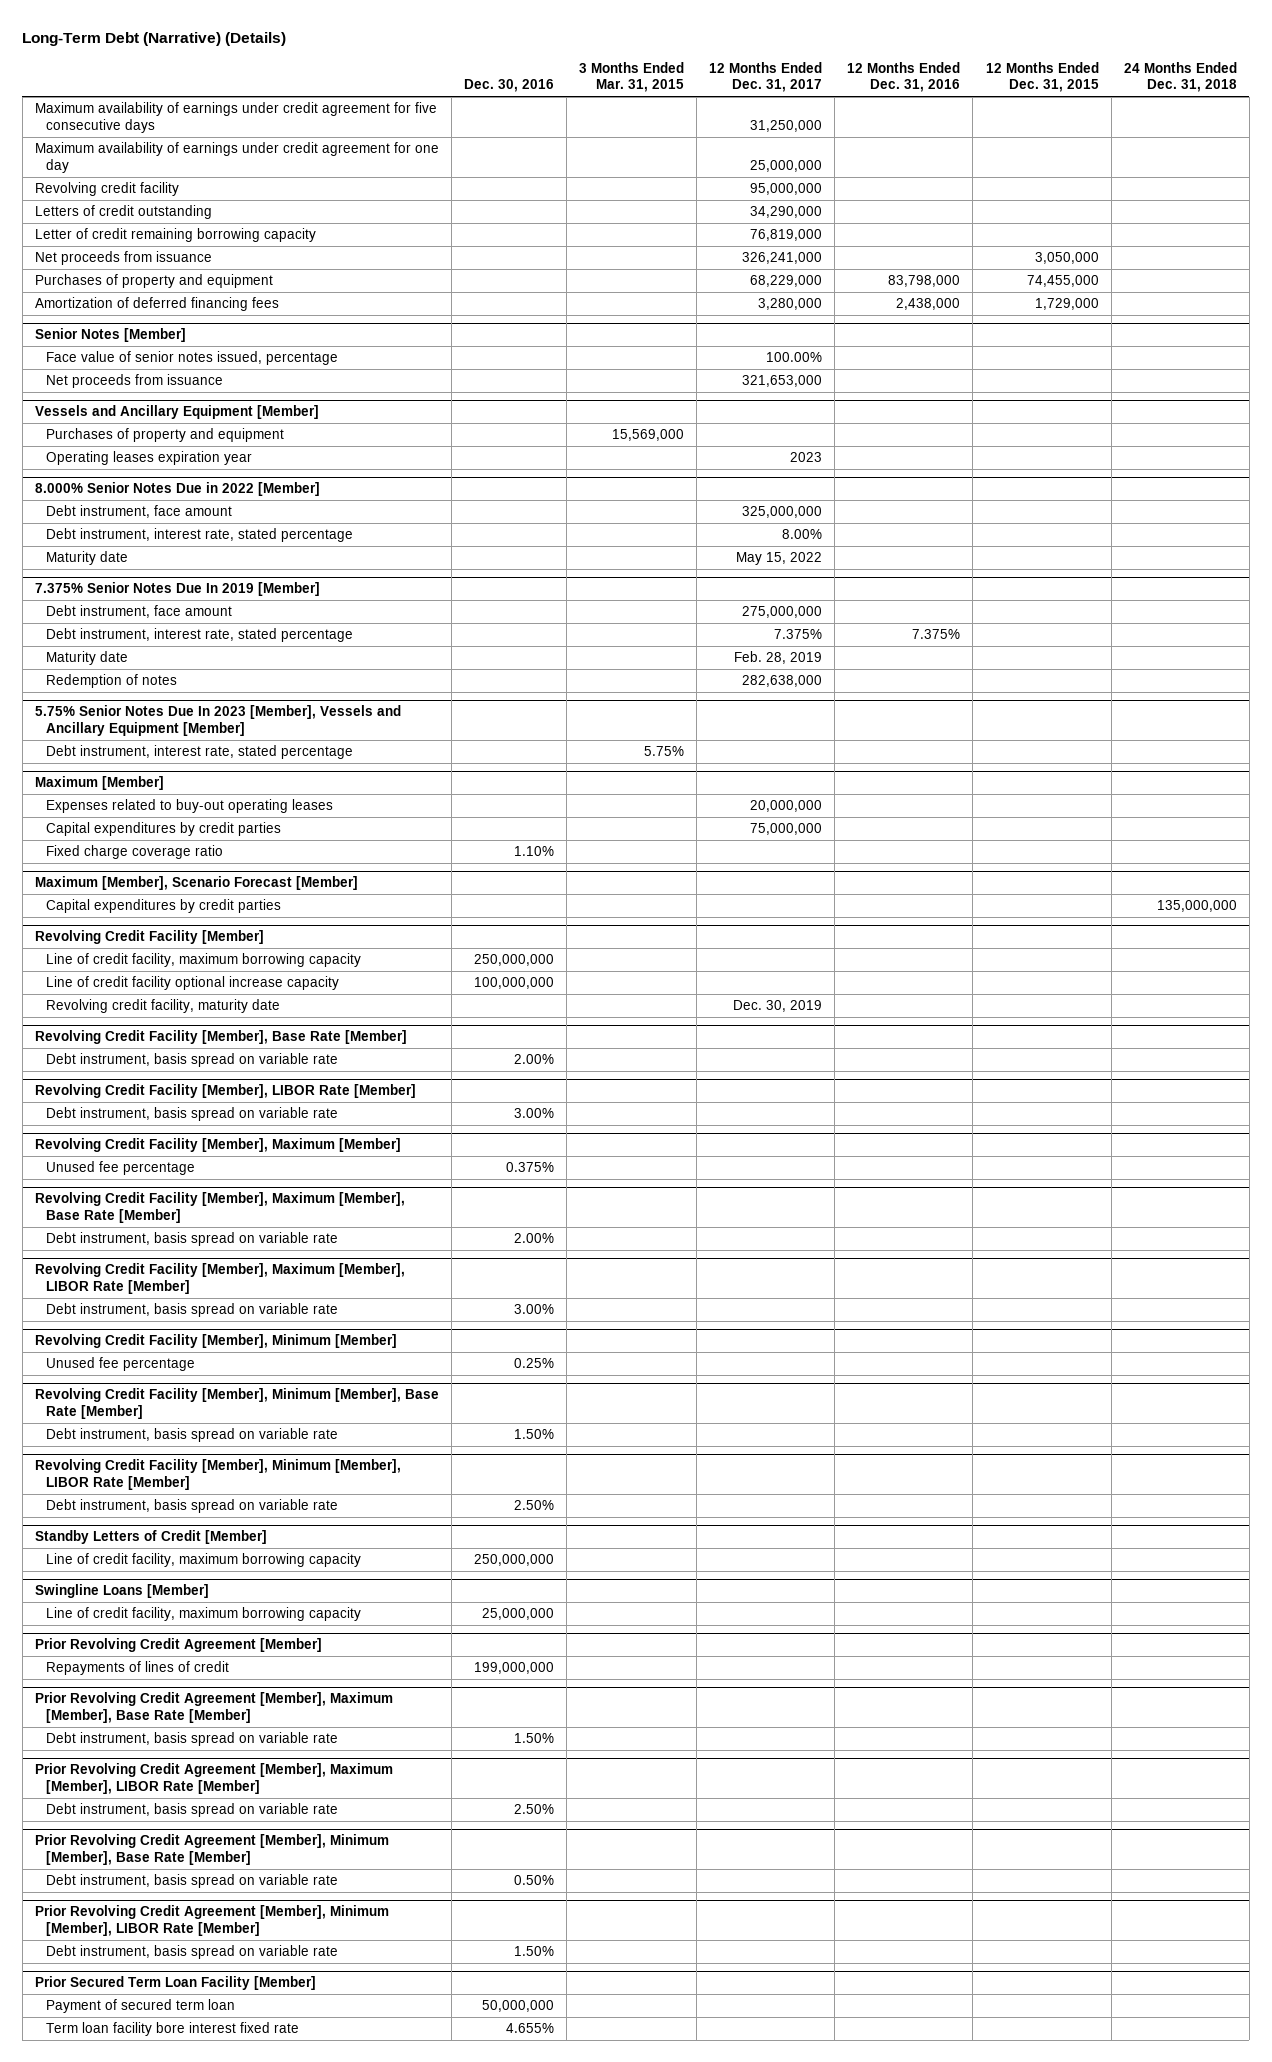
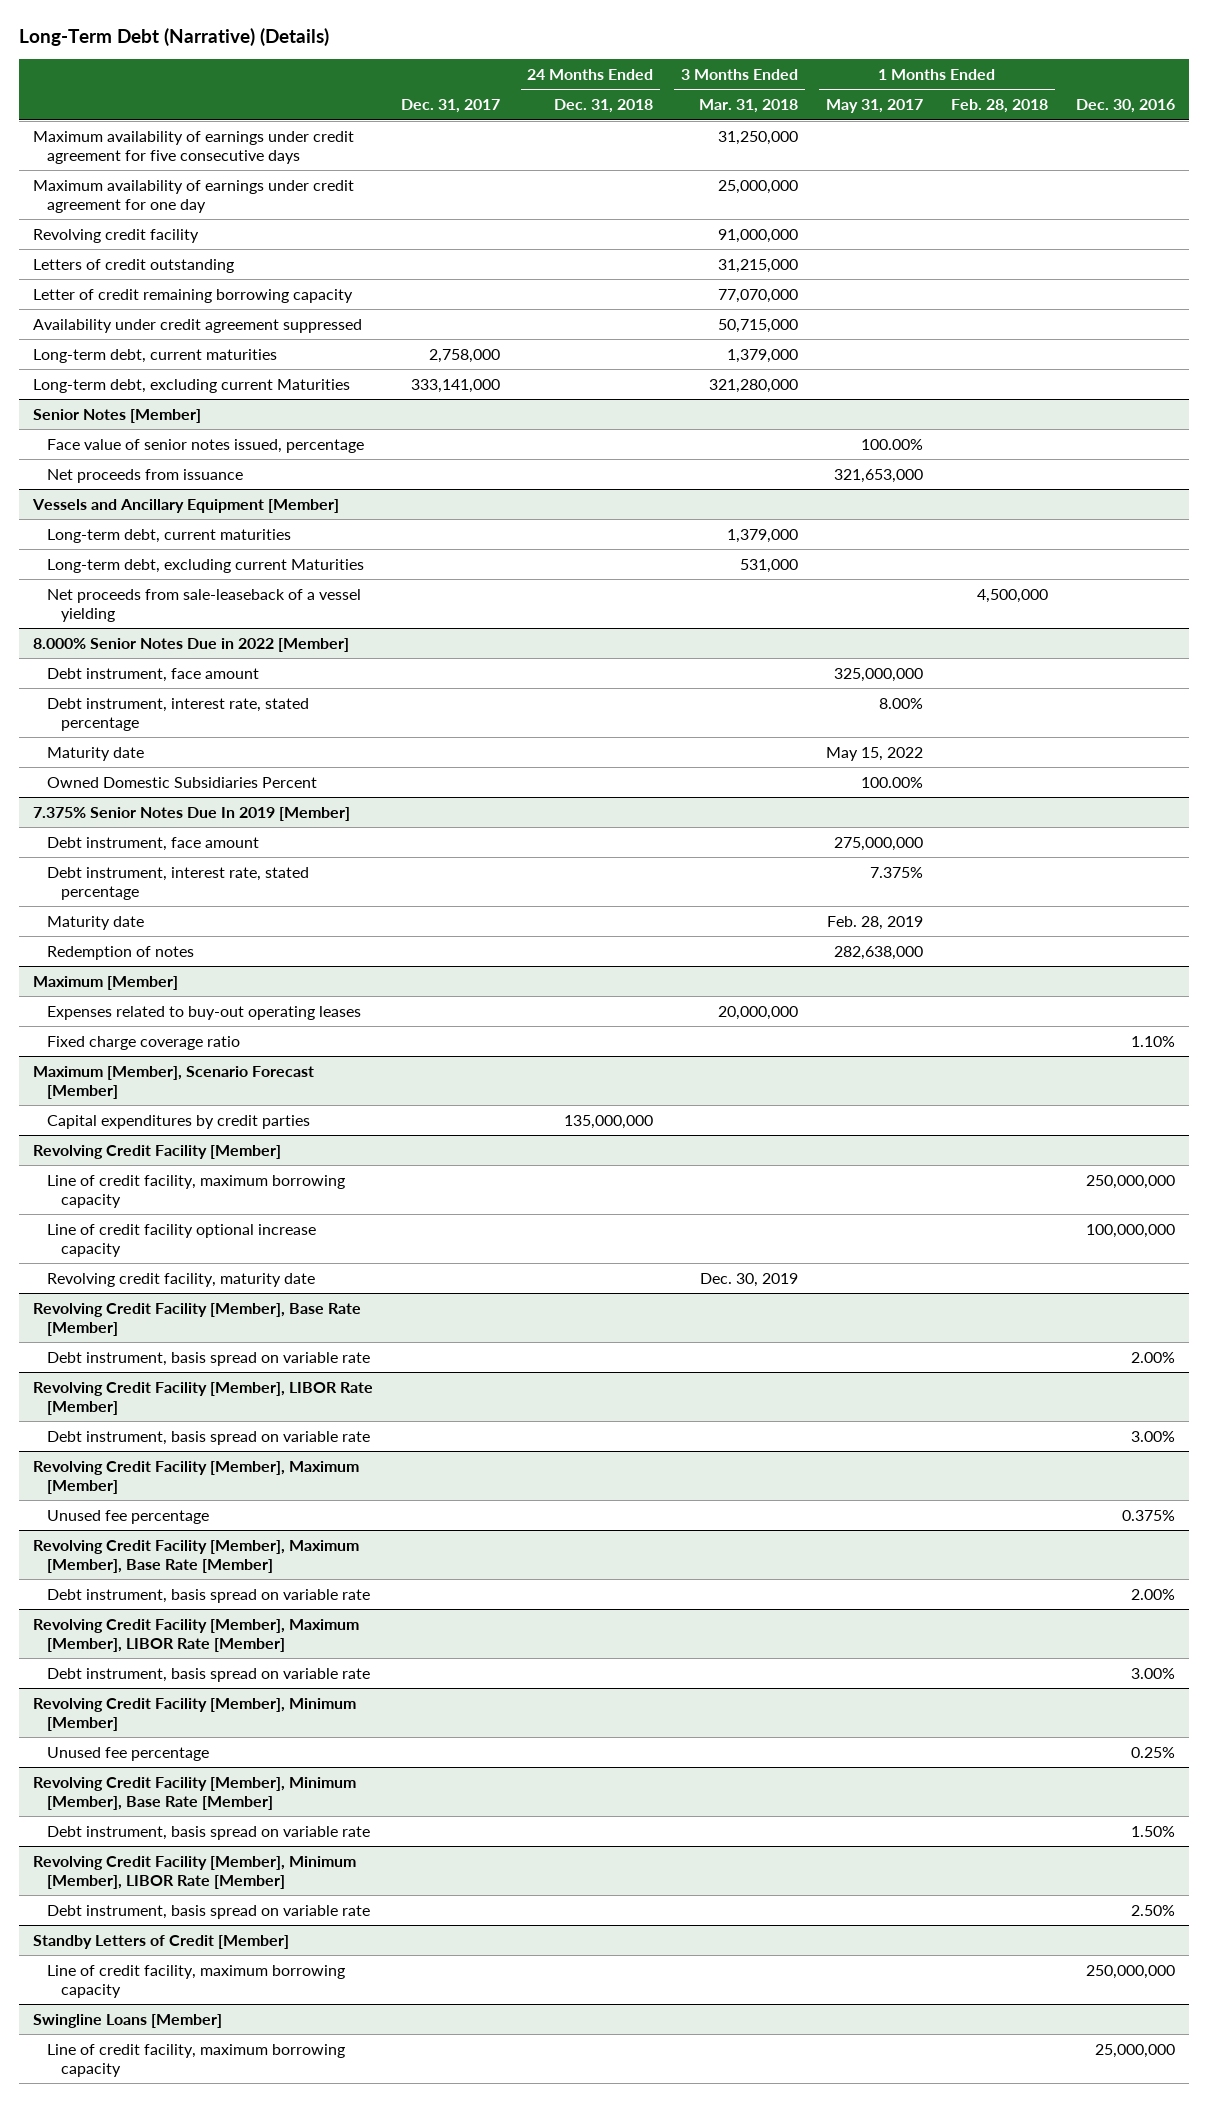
- | Dec. 30, 2016 | 3 Months Ended Mar. 31, 2015 | 12 Months Ended Dec. 31, 2017 | 12 Months Ended Dec. 31, 2016 | 12 Months Ended Dec. 31, 2015 | 24 Months Ended Dec. 31, 2018
+ | Dec. 31, 2017 | 24 Months Ended Dec. 31, 2018 | 3 Months Ended Mar. 31, 2018 | 1 Months Ended May 31, 2017 | 1 Months Ended Feb. 28, 2018 | Dec. 30, 2016
- Net proceeds from issuance | | | 326,241,000 | | 3,050,000 |
- Purchases of property and equipment | | | 68,229,000 | 83,798,000 | 74,455,000 |
- Amortization of deferred financing fees | | | 3,280,000 | 2,438,000 | 1,729,000 |
+ Availability under credit agreement suppressed | | | 50,715,000 | | |
+ Long-term debt, current maturities | 2,758,000 | | 1,379,000 | | |
+ Long-term debt, excluding current Maturities | 333,141,000 | | 321,280,000 | | |
@ Vessels and Ancillary Equipment [Member]
- Purchases of property and equipment | | 15,569,000 | | | |
- Operating leases expiration year | | | 2023 | | |
+ Long-term debt, current maturities | | | 1,379,000 | | |
+ Long-term debt, excluding current Maturities | | | 531,000 | | |
+ Net proceeds from sale-leaseback of a vessel yielding | | | | | 4,500,000 |
@ 8.000% Senior Notes Due in 2022 [Member]
+ Owned Domestic Subsidiaries Percent | | | | 100.00% | |
- 5.75% Senior Notes Due In 2023 [Member], Vessels and Ancillary Equipment [Member]
- Debt instrument, interest rate, stated percentage | | 5.75% | | | |
@ Maximum [Member]
- Capital expenditures by credit parties | | | 75,000,000 | | |
- Prior Revolving Credit Agreement [Member]
- Repayments of lines of credit | 199,000,000 | | | | |
- Prior Revolving Credit Agreement [Member], Maximum [Member], Base Rate [Member]
- Debt instrument, basis spread on variable rate | 1.50% | | | | |
- Prior Revolving Credit Agreement [Member], Maximum [Member], LIBOR Rate [Member]
- Debt instrument, basis spread on variable rate | 2.50% | | | | |
- Prior Revolving Credit Agreement [Member], Minimum [Member], Base Rate [Member]
- Debt instrument, basis spread on variable rate | 0.50% | | | | |
- Prior Revolving Credit Agreement [Member], Minimum [Member], LIBOR Rate [Member]
- Debt instrument, basis spread on variable rate | 1.50% | | | | |
- Prior Secured Term Loan Facility [Member]
- Payment of secured term loan | 50,000,000 | | | | |
- Term loan facility bore interest fixed rate | 4.655% | | | | |

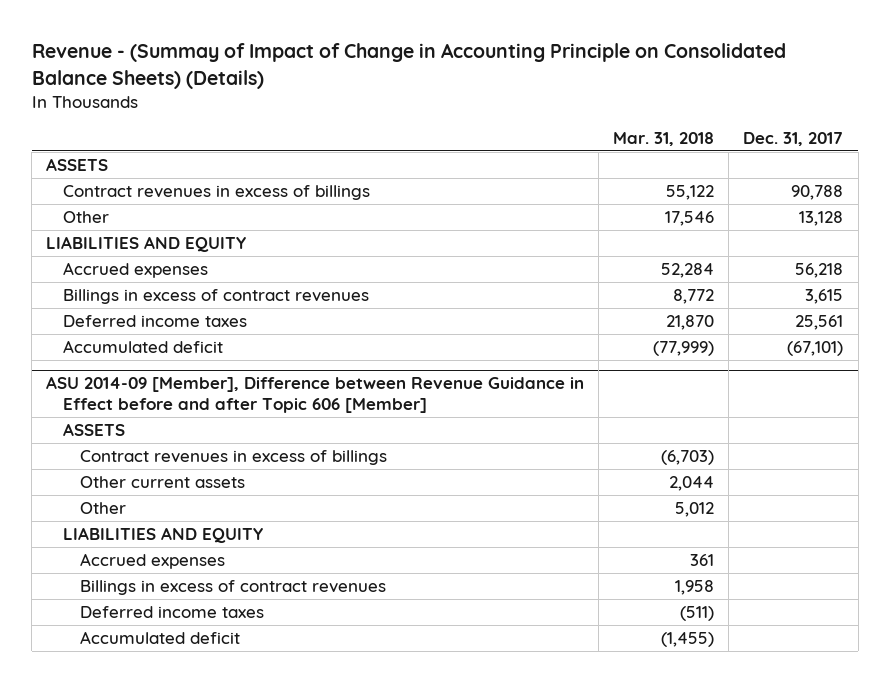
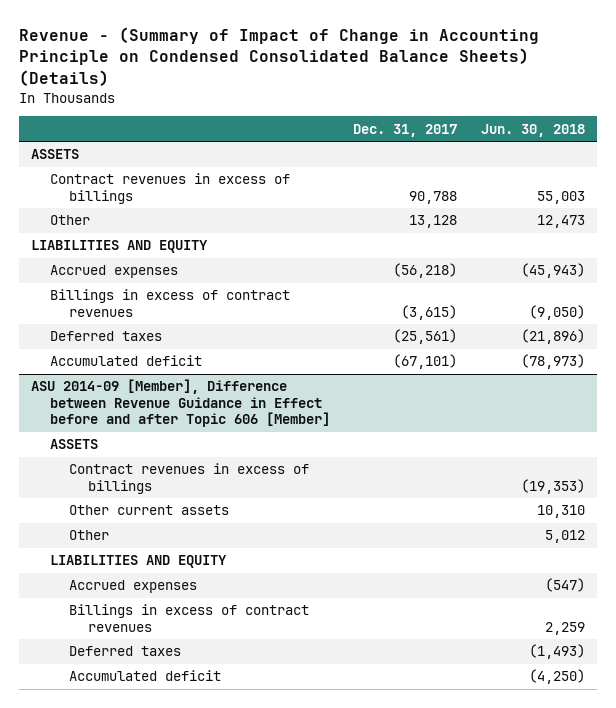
- Revenue - (Summay of Impact of Change in Accounting Principle on Consolidated Balance Sheets) (Details)
+ Revenue - (Summary of Impact of Change in Accounting Principle on Condensed Consolidated Balance Sheets) (Details)
- | Mar. 31, 2018 | Dec. 31, 2017
+ | Dec. 31, 2017 | Jun. 30, 2018
- Accrued expenses | 52,284 | 56,218
- Billings in excess of contract revenues | 8,772 | 3,615
- Deferred income taxes | 21,870 | 25,561
+ Accrued expenses | (56,218) | (45,943)
+ Billings in excess of contract revenues | (3,615) | (9,050)
+ Deferred taxes | (25,561) | (21,896)
@ ASU 2014-09 [Member], Difference between Revenue Guidance in Effect before and after Topic 606 [Member]
- Deferred income taxes | (511) |
+ Deferred taxes | | (1,493)

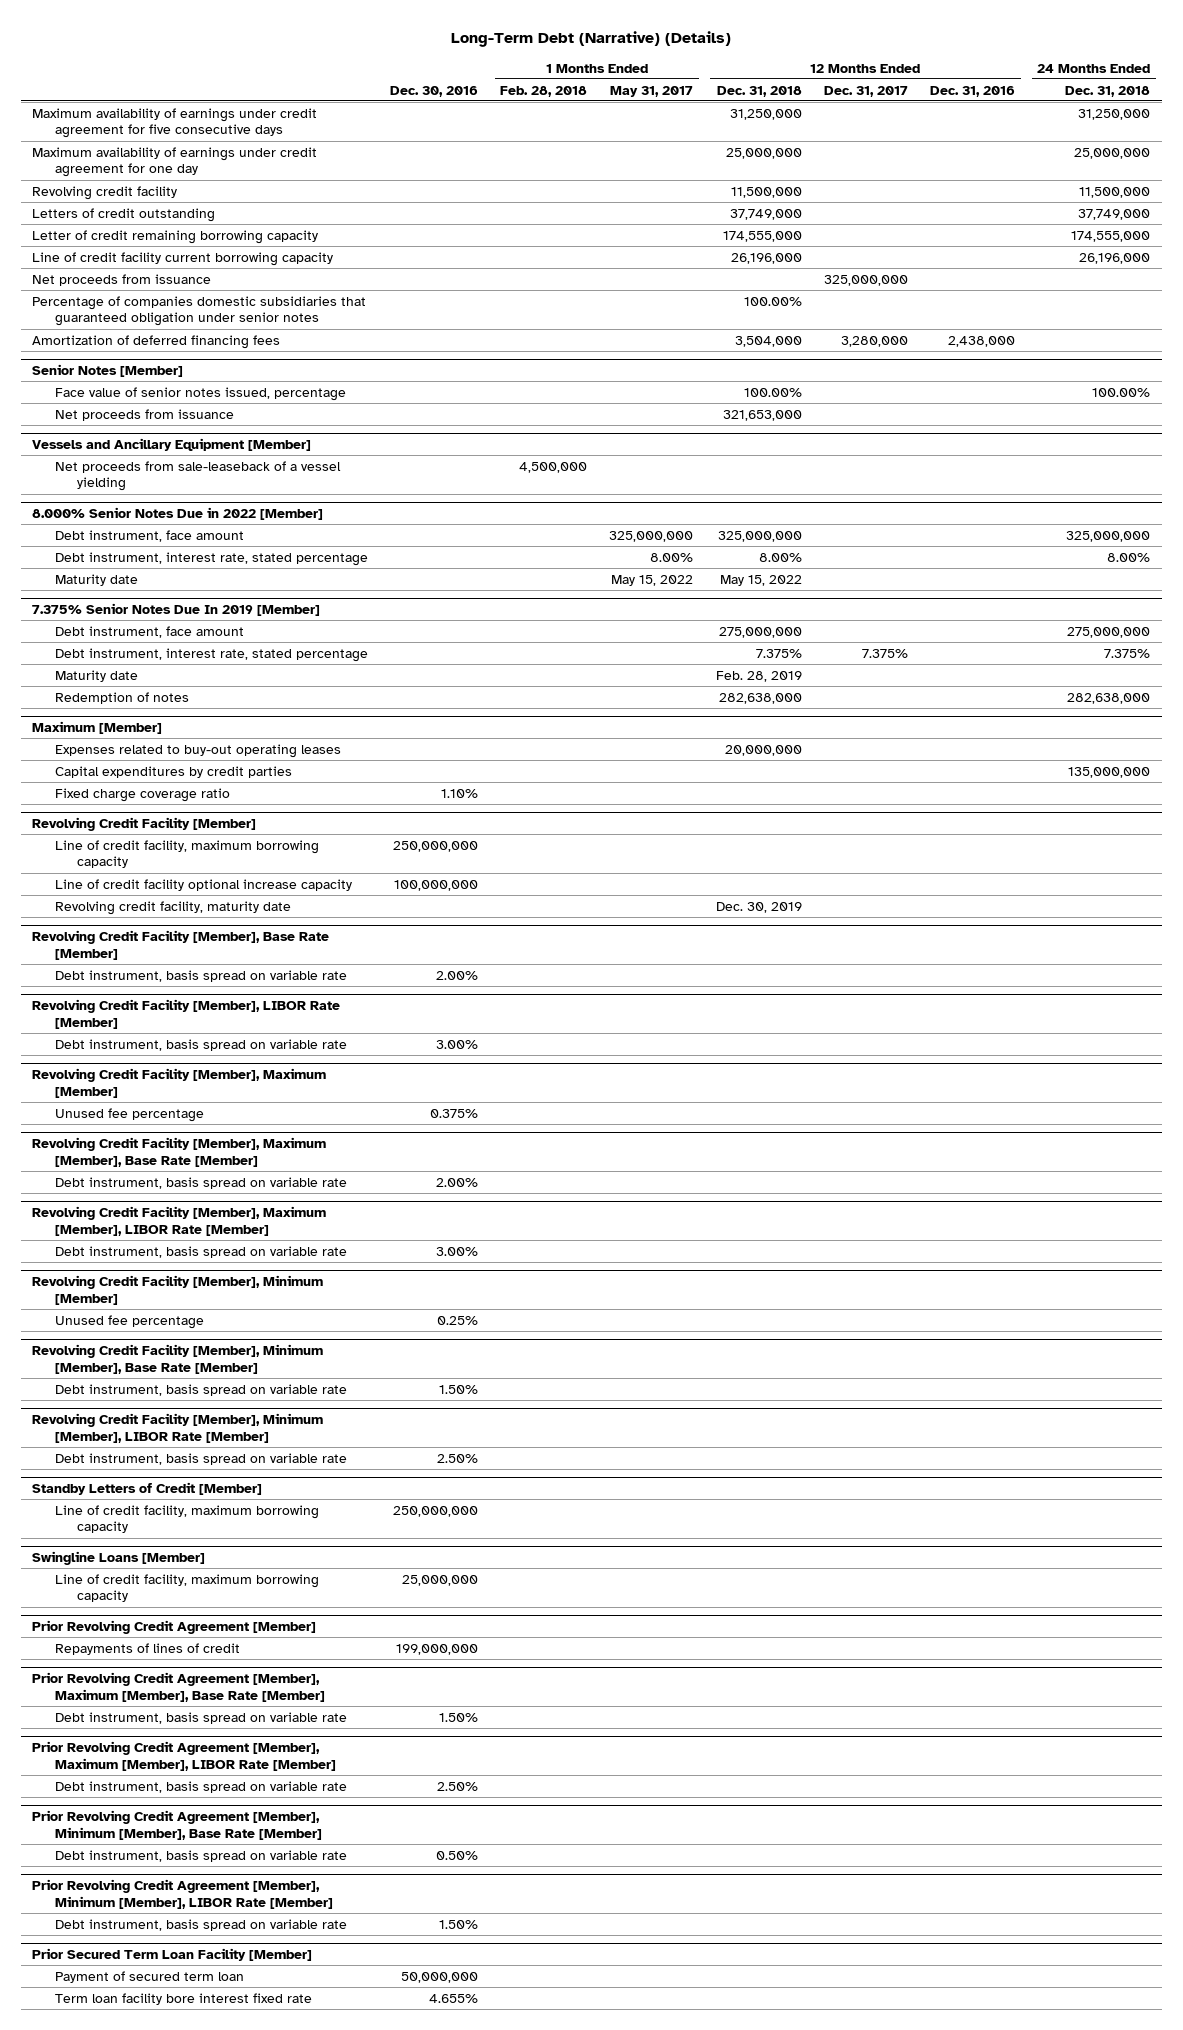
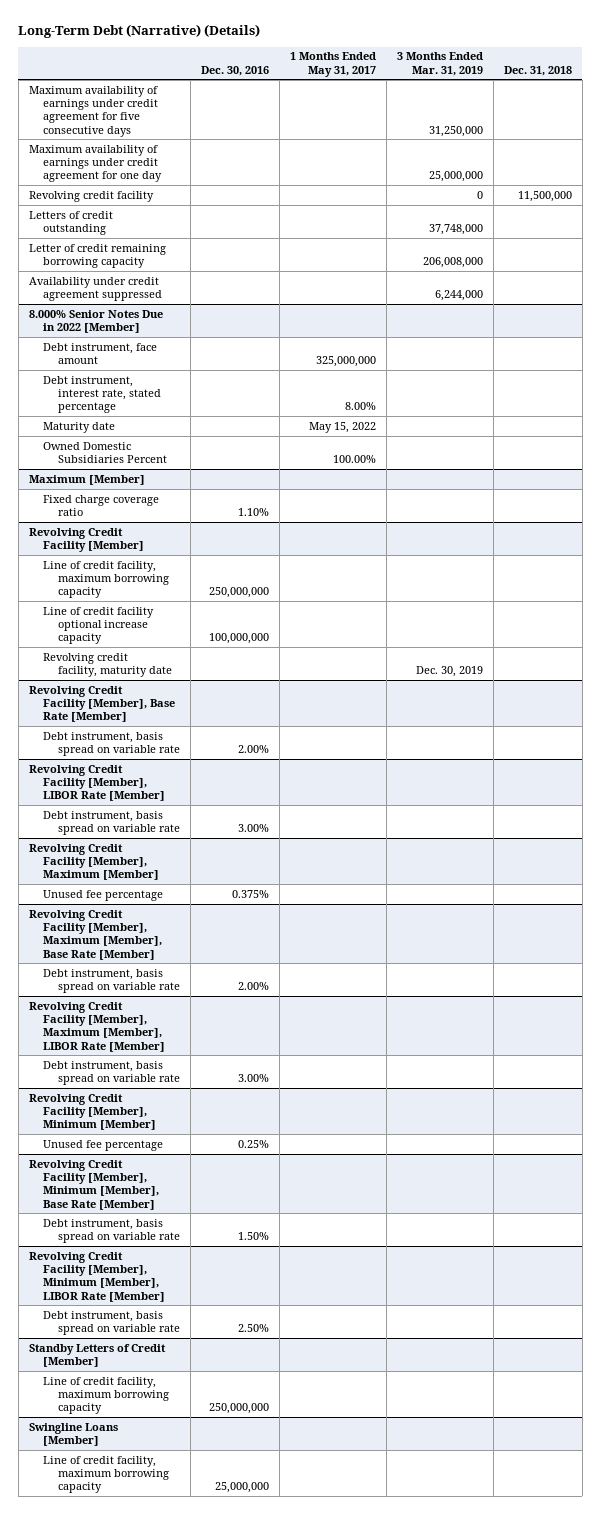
- | Dec. 30, 2016 | 1 Months Ended Feb. 28, 2018 | 1 Months Ended May 31, 2017 | 12 Months Ended Dec. 31, 2018 | 12 Months Ended Dec. 31, 2017 | 12 Months Ended Dec. 31, 2016 | 24 Months Ended Dec. 31, 2018
+ | Dec. 30, 2016 | 1 Months Ended May 31, 2017 | 3 Months Ended Mar. 31, 2019 | Dec. 31, 2018
- Line of credit facility current borrowing capacity | | | | 26,196,000 | | | 26,196,000
- Net proceeds from issuance | | | | | 325,000,000 | |
- Percentage of companies domestic subsidiaries that guaranteed obligation under senior notes | | | | 100.00% | | |
- Amortization of deferred financing fees | | | | 3,504,000 | 3,280,000 | 2,438,000 |
- Senior Notes [Member]
- Face value of senior notes issued, percentage | | | | 100.00% | | | 100.00%
- Net proceeds from issuance | | | | 321,653,000 | | |
- Vessels and Ancillary Equipment [Member]
- Net proceeds from sale-leaseback of a vessel yielding | | 4,500,000 | | | | |
+ Availability under credit agreement suppressed | | | 6,244,000 |
- 7.375% Senior Notes Due In 2019 [Member]
- Debt instrument, face amount | | | | 275,000,000 | | | 275,000,000
- Debt instrument, interest rate, stated percentage | | | | 7.375% | 7.375% | | 7.375%
- Maturity date | | | | Feb. 28, 2019 | | |
- Redemption of notes | | | | 282,638,000 | | | 282,638,000
@ 8.000% Senior Notes Due in 2022 [Member]
+ Owned Domestic Subsidiaries Percent | | 100.00% | |
@ Maximum [Member]
- Expenses related to buy-out operating leases | | | | 20,000,000 | | |
- Capital expenditures by credit parties | | | | | | | 135,000,000
- Prior Revolving Credit Agreement [Member]
- Repayments of lines of credit | 199,000,000 | | | | | |
- Prior Revolving Credit Agreement [Member], Maximum [Member], Base Rate [Member]
- Debt instrument, basis spread on variable rate | 1.50% | | | | | |
- Prior Revolving Credit Agreement [Member], Maximum [Member], LIBOR Rate [Member]
- Debt instrument, basis spread on variable rate | 2.50% | | | | | |
- Prior Revolving Credit Agreement [Member], Minimum [Member], Base Rate [Member]
- Debt instrument, basis spread on variable rate | 0.50% | | | | | |
- Prior Revolving Credit Agreement [Member], Minimum [Member], LIBOR Rate [Member]
- Debt instrument, basis spread on variable rate | 1.50% | | | | | |
- Prior Secured Term Loan Facility [Member]
- Payment of secured term loan | 50,000,000 | | | | | |
- Term loan facility bore interest fixed rate | 4.655% | | | | | |

